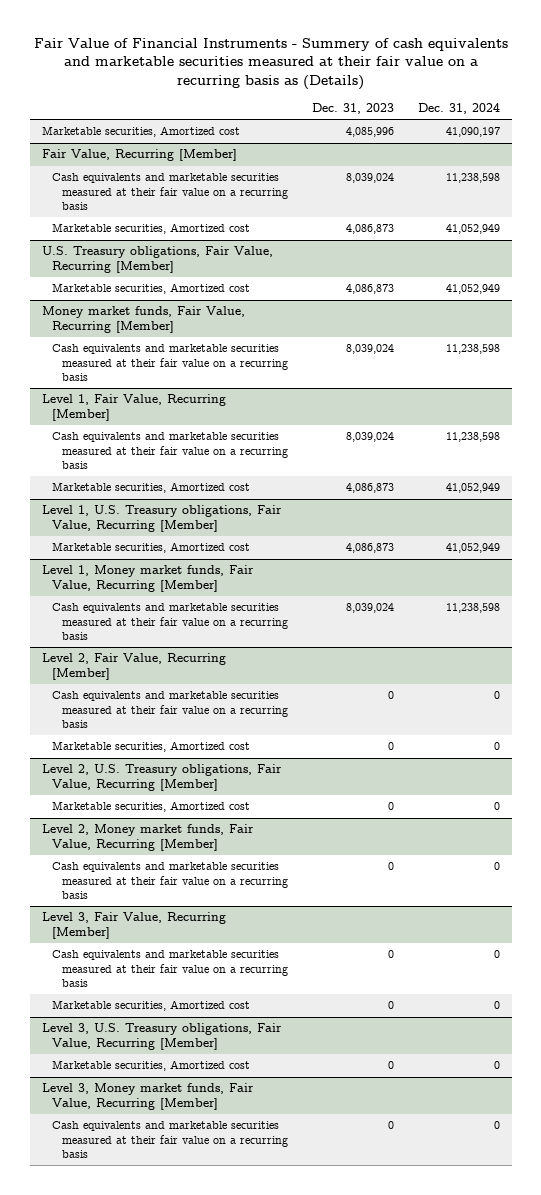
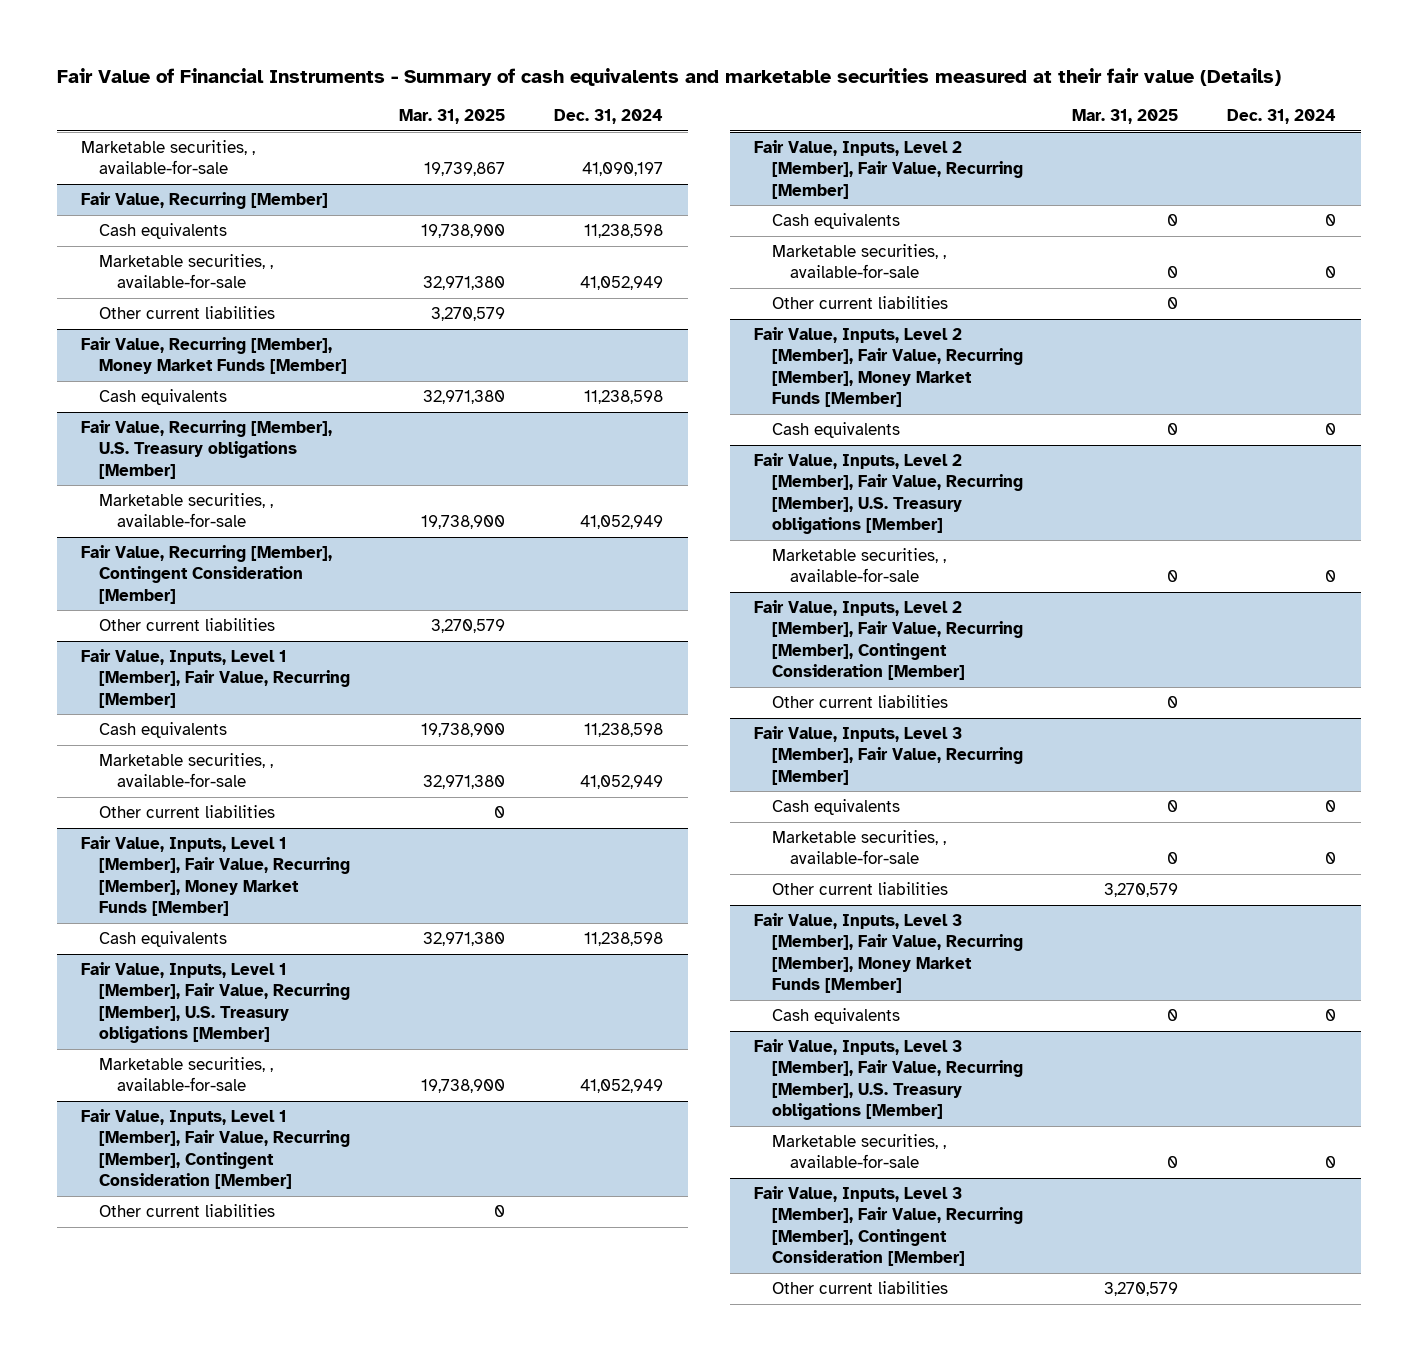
- Fair Value of Financial Instruments - Summery of cash equivalents and marketable securities measured at their fair value on a recurring basis as (Details)
+ Fair Value of Financial Instruments - Summary of cash equivalents and marketable securities measured at their fair value (Details)
- | Dec. 31, 2023 | Dec. 31, 2024
+ | Mar. 31, 2025 | Dec. 31, 2024
- Marketable securities, Amortized cost | 4,085,996 | 41,090,197
+ Marketable securities, , available-for-sale | 19,739,867 | 41,090,197
@ Fair Value, Recurring [Member]
- Cash equivalents and marketable securities measured at their fair value on a recurring basis | 8,039,024 | 11,238,598
- Marketable securities, Amortized cost | 4,086,873 | 41,052,949
- U.S. Treasury obligations, Fair Value, Recurring [Member]
- Marketable securities, Amortized cost | 4,086,873 | 41,052,949
- Money market funds, Fair Value, Recurring [Member]
- Cash equivalents and marketable securities measured at their fair value on a recurring basis | 8,039,024 | 11,238,598
- Level 1, Fair Value, Recurring [Member]
- Cash equivalents and marketable securities measured at their fair value on a recurring basis | 8,039,024 | 11,238,598
- Marketable securities, Amortized cost | 4,086,873 | 41,052,949
- Level 1, U.S. Treasury obligations, Fair Value, Recurring [Member]
- Marketable securities, Amortized cost | 4,086,873 | 41,052,949
- Level 1, Money market funds, Fair Value, Recurring [Member]
- Cash equivalents and marketable securities measured at their fair value on a recurring basis | 8,039,024 | 11,238,598
- Level 2, Fair Value, Recurring [Member]
- Cash equivalents and marketable securities measured at their fair value on a recurring basis | 0 | 0
- Marketable securities, Amortized cost | 0 | 0
- Level 2, U.S. Treasury obligations, Fair Value, Recurring [Member]
- Marketable securities, Amortized cost | 0 | 0
- Level 2, Money market funds, Fair Value, Recurring [Member]
- Cash equivalents and marketable securities measured at their fair value on a recurring basis | 0 | 0
- Level 3, Fair Value, Recurring [Member]
- Cash equivalents and marketable securities measured at their fair value on a recurring basis | 0 | 0
- Marketable securities, Amortized cost | 0 | 0
- Level 3, U.S. Treasury obligations, Fair Value, Recurring [Member]
- Marketable securities, Amortized cost | 0 | 0
- Level 3, Money market funds, Fair Value, Recurring [Member]
- Cash equivalents and marketable securities measured at their fair value on a recurring basis | 0 | 0
@ Fair Value, Recurring [Member]
+ Cash equivalents | 19,738,900 | 11,238,598
+ Marketable securities, , available-for-sale | 32,971,380 | 41,052,949
+ Other current liabilities | 3,270,579 |
+ Fair Value, Recurring [Member], Money Market Funds [Member]
+ Cash equivalents | 32,971,380 | 11,238,598
+ Fair Value, Recurring [Member], U.S. Treasury obligations [Member]
+ Marketable securities, , available-for-sale | 19,738,900 | 41,052,949
+ Fair Value, Recurring [Member], Contingent Consideration [Member]
+ Other current liabilities | 3,270,579 |
+ Fair Value, Inputs, Level 1 [Member], Fair Value, Recurring [Member]
+ Cash equivalents | 19,738,900 | 11,238,598
+ Marketable securities, , available-for-sale | 32,971,380 | 41,052,949
+ Other current liabilities | 0 |
+ Fair Value, Inputs, Level 1 [Member], Fair Value, Recurring [Member], Money Market Funds [Member]
+ Cash equivalents | 32,971,380 | 11,238,598
+ Fair Value, Inputs, Level 1 [Member], Fair Value, Recurring [Member], U.S. Treasury obligations [Member]
+ Marketable securities, , available-for-sale | 19,738,900 | 41,052,949
+ Fair Value, Inputs, Level 1 [Member], Fair Value, Recurring [Member], Contingent Consideration [Member]
+ Other current liabilities | 0 |
+ Fair Value, Inputs, Level 2 [Member], Fair Value, Recurring [Member]
+ Cash equivalents | 0 | 0
+ Marketable securities, , available-for-sale | 0 | 0
+ Other current liabilities | 0 |
+ Fair Value, Inputs, Level 2 [Member], Fair Value, Recurring [Member], Money Market Funds [Member]
+ Cash equivalents | 0 | 0
+ Fair Value, Inputs, Level 2 [Member], Fair Value, Recurring [Member], U.S. Treasury obligations [Member]
+ Marketable securities, , available-for-sale | 0 | 0
+ Fair Value, Inputs, Level 2 [Member], Fair Value, Recurring [Member], Contingent Consideration [Member]
+ Other current liabilities | 0 |
+ Fair Value, Inputs, Level 3 [Member], Fair Value, Recurring [Member]
+ Cash equivalents | 0 | 0
+ Marketable securities, , available-for-sale | 0 | 0
+ Other current liabilities | 3,270,579 |
+ Fair Value, Inputs, Level 3 [Member], Fair Value, Recurring [Member], Money Market Funds [Member]
+ Cash equivalents | 0 | 0
+ Fair Value, Inputs, Level 3 [Member], Fair Value, Recurring [Member], U.S. Treasury obligations [Member]
+ Marketable securities, , available-for-sale | 0 | 0
+ Fair Value, Inputs, Level 3 [Member], Fair Value, Recurring [Member], Contingent Consideration [Member]
+ Other current liabilities | 3,270,579 |

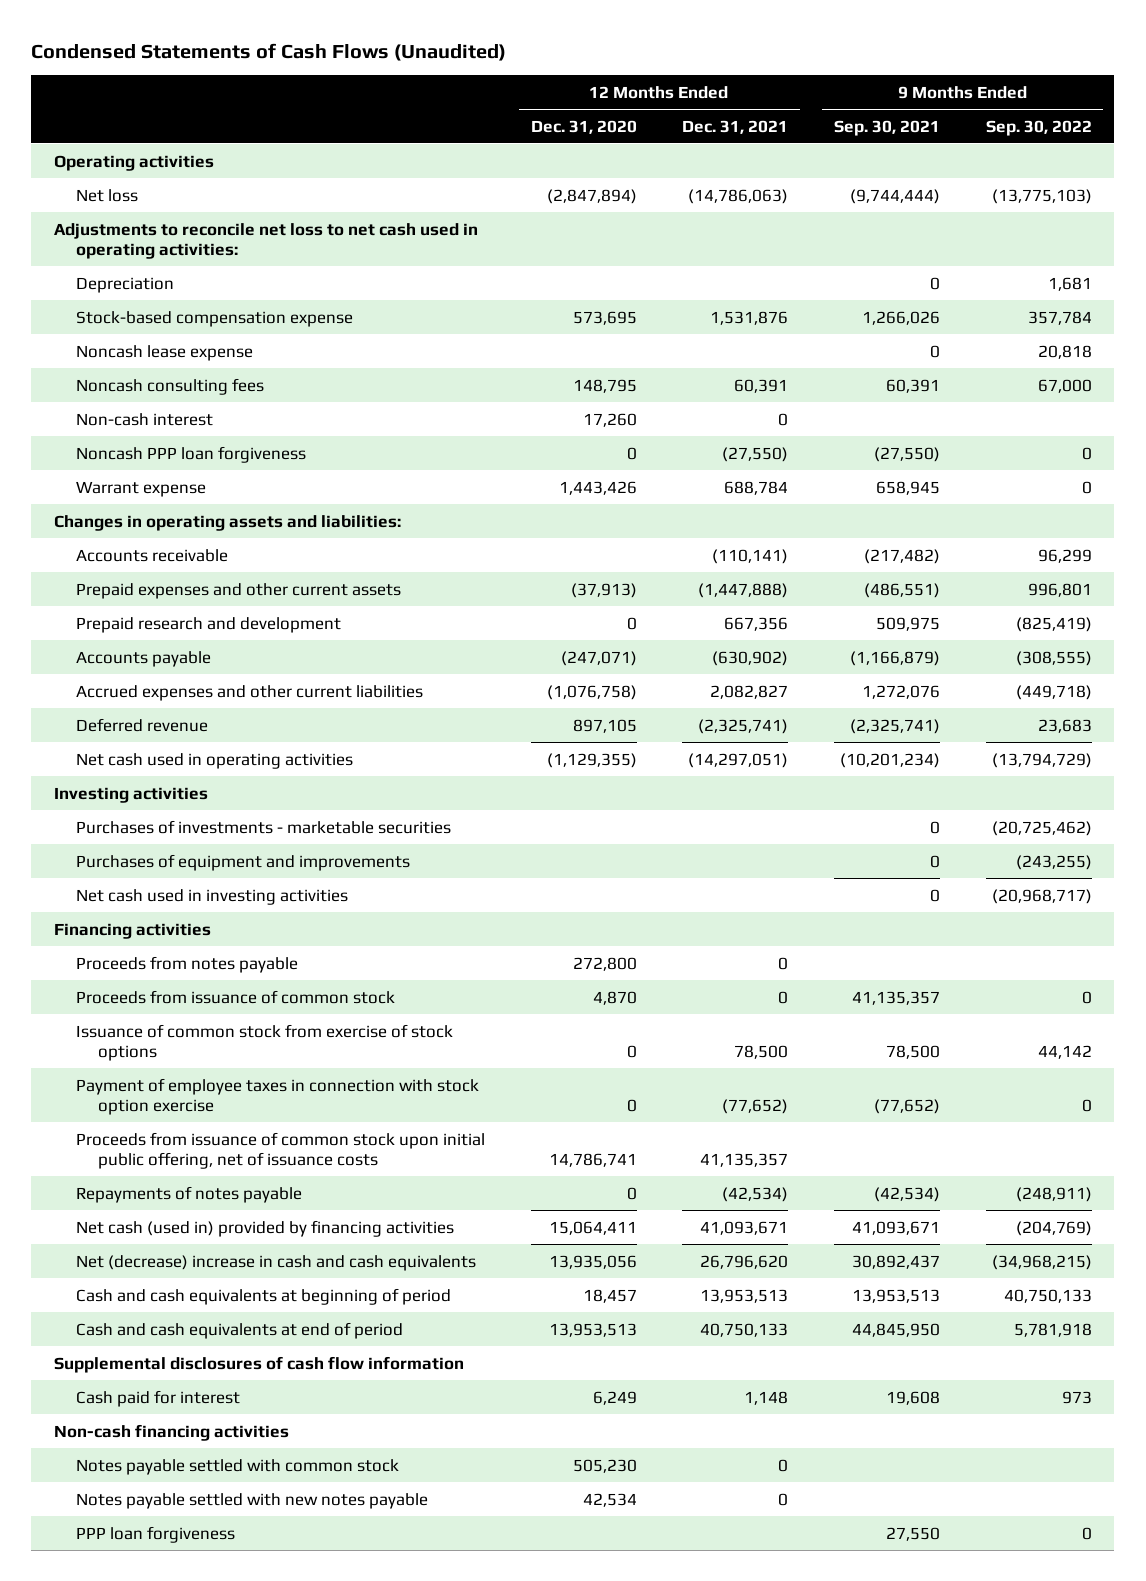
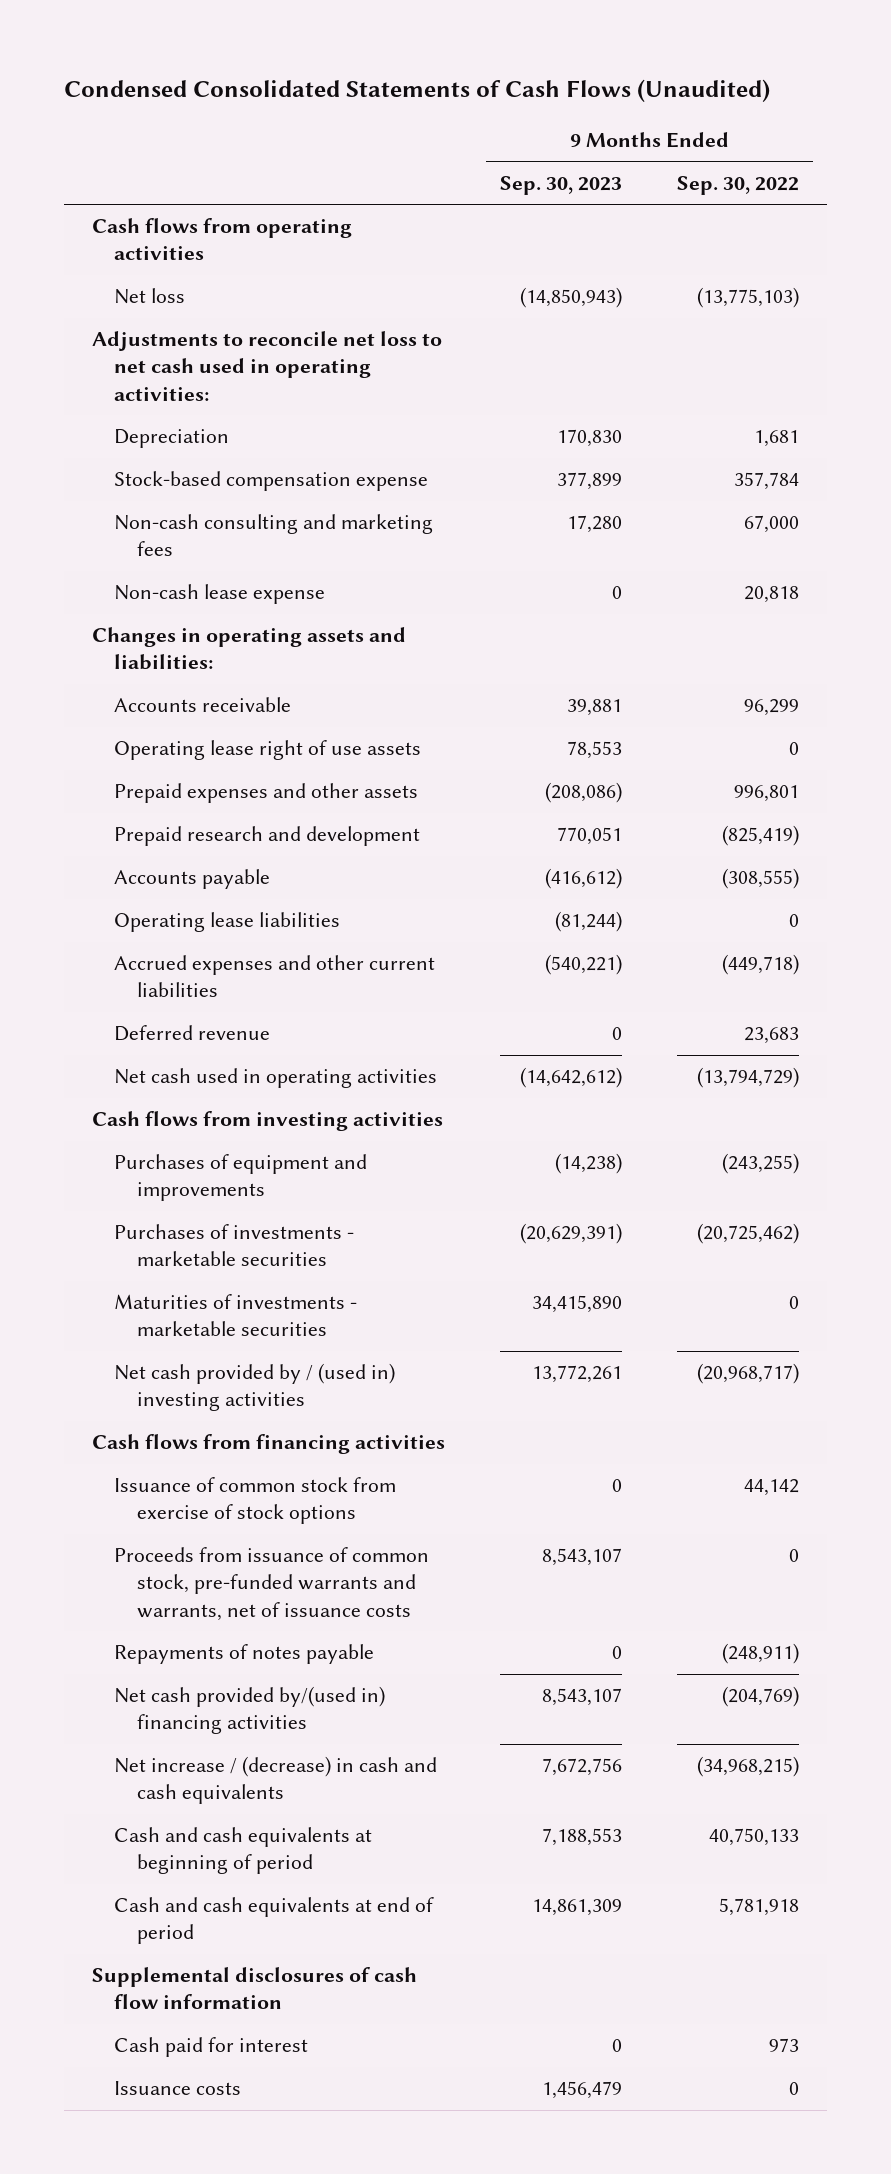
- Condensed Statements of Cash Flows (Unaudited)
+ Condensed Consolidated Statements of Cash Flows (Unaudited)
- | 12 Months Ended Dec. 31, 2020 | 12 Months Ended Dec. 31, 2021 | 9 Months Ended Sep. 30, 2021 | 9 Months Ended Sep. 30, 2022
+ | 9 Months Ended Sep. 30, 2023 | 9 Months Ended Sep. 30, 2022
- Operating activities
+ Cash flows from operating activities
- Noncash lease expense | | | 0 | 20,818
- Noncash consulting fees | 148,795 | 60,391 | 60,391 | 67,000
- Non-cash interest | 17,260 | 0 | |
- Noncash PPP loan forgiveness | 0 | (27,550) | (27,550) | 0
- Warrant expense | 1,443,426 | 688,784 | 658,945 | 0
+ Non-cash consulting and marketing fees | 17,280 | 67,000
+ Non-cash lease expense | 0 | 20,818
- Prepaid expenses and other current assets | (37,913) | (1,447,888) | (486,551) | 996,801
+ Operating lease right of use assets | 78,553 | 0
+ Prepaid expenses and other assets | (208,086) | 996,801
+ Operating lease liabilities | (81,244) | 0
- Investing activities
+ Cash flows from investing activities
- Net cash used in investing activities | | | 0 | (20,968,717)
- Financing activities
- Proceeds from notes payable | 272,800 | 0 | |
- Proceeds from issuance of common stock | 4,870 | 0 | 41,135,357 | 0
moved down: Purchases of investments - marketable securities | (20,629,391) | (20,725,462)
+ Maturities of investments - marketable securities | 34,415,890 | 0
+ Net cash provided by / (used in) investing activities | 13,772,261 | (20,968,717)
+ Cash flows from financing activities
- Payment of employee taxes in connection with stock option exercise | 0 | (77,652) | (77,652) | 0
- Proceeds from issuance of common stock upon initial public offering, net of issuance costs | 14,786,741 | 41,135,357 | |
+ Proceeds from issuance of common stock, pre-funded warrants and warrants, net of issuance costs | 8,543,107 | 0
- Net cash (used in) provided by financing activities | 15,064,411 | 41,093,671 | 41,093,671 | (204,769)
- Net (decrease) increase in cash and cash equivalents | 13,935,056 | 26,796,620 | 30,892,437 | (34,968,215)
+ Net cash provided by/(used in) financing activities | 8,543,107 | (204,769)
+ Net increase / (decrease) in cash and cash equivalents | 7,672,756 | (34,968,215)
- Non-cash financing activities
- Notes payable settled with common stock | 505,230 | 0 | |
- Notes payable settled with new notes payable | 42,534 | 0 | |
- PPP loan forgiveness | | | 27,550 | 0
+ Issuance costs | 1,456,479 | 0

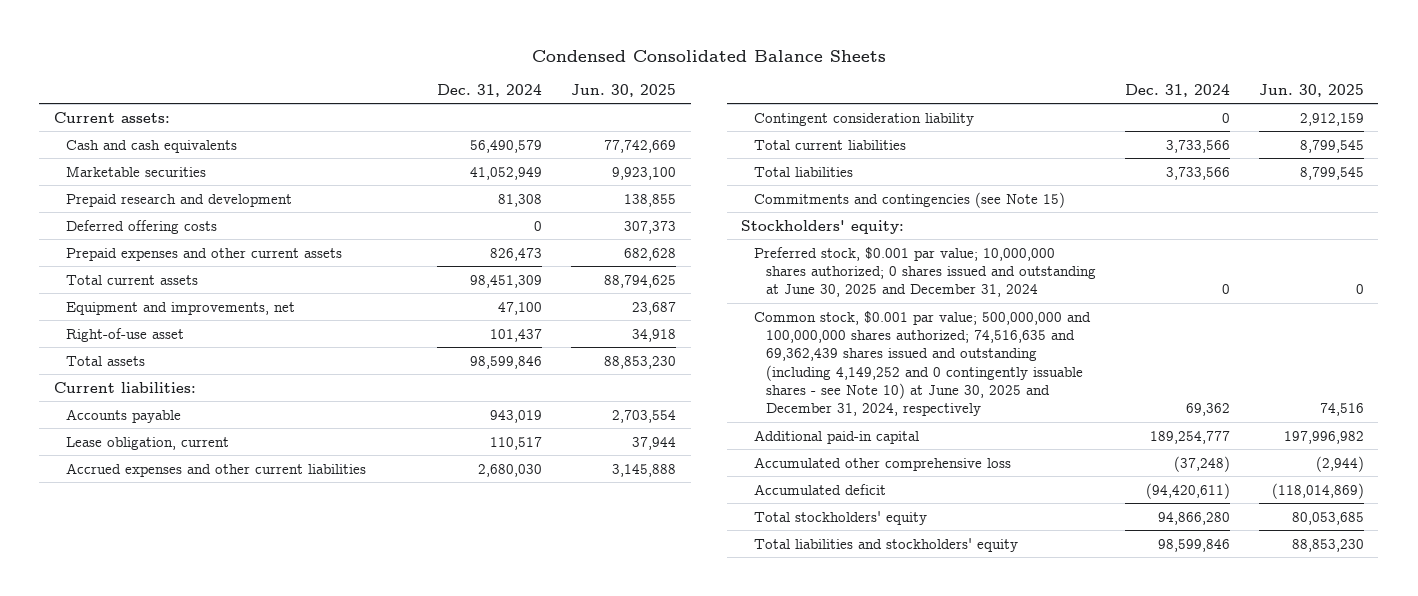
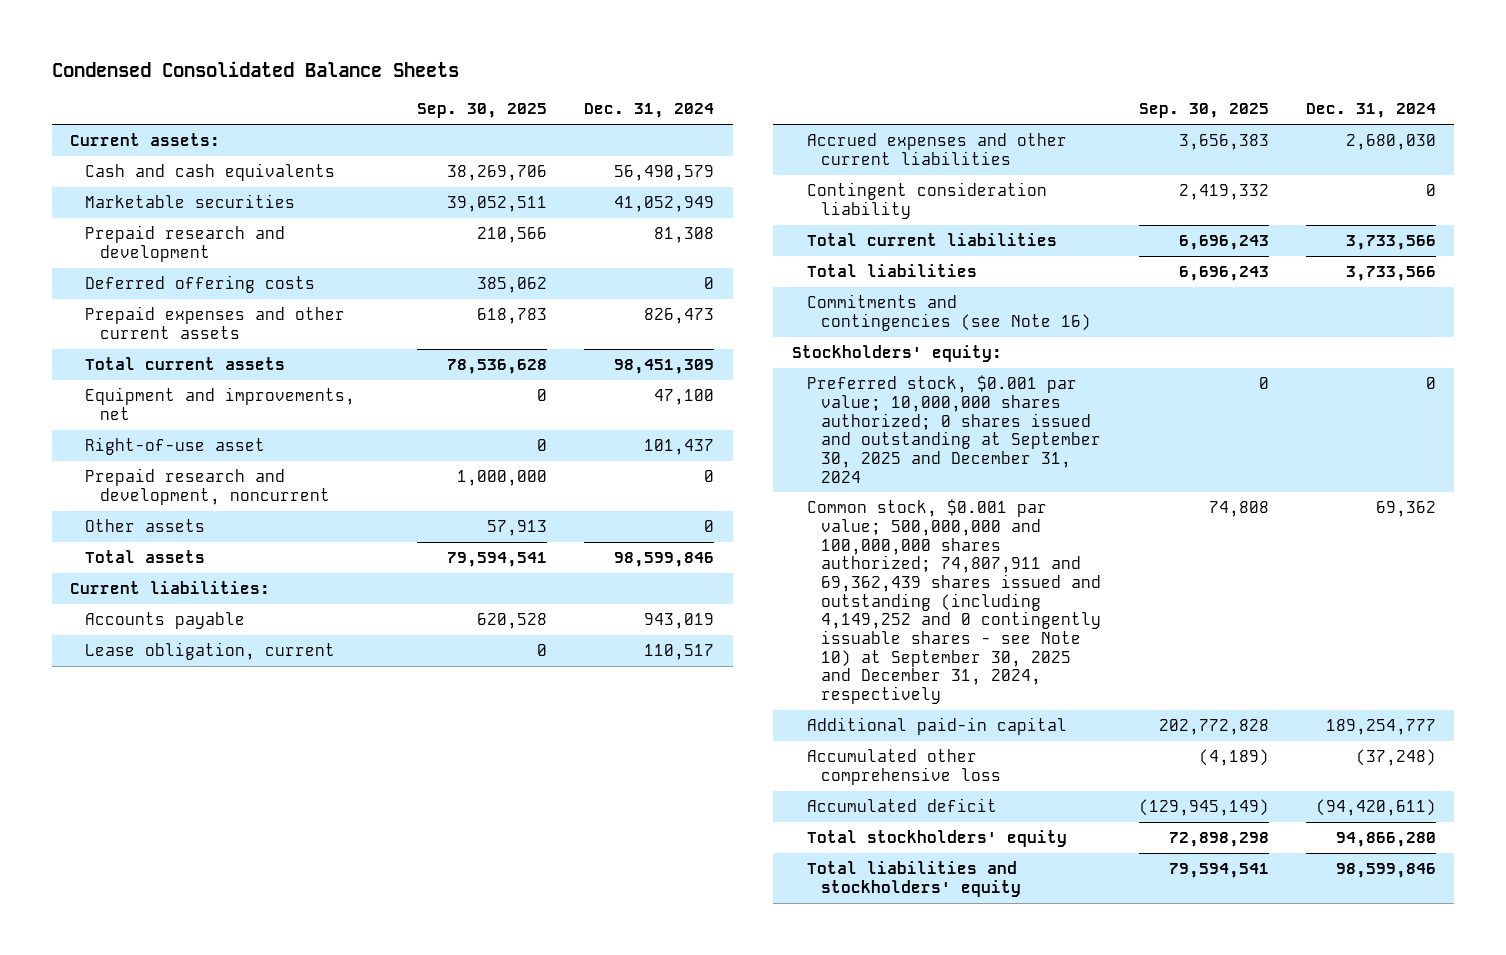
- | Dec. 31, 2024 | Jun. 30, 2025
+ | Sep. 30, 2025 | Dec. 31, 2024
+ Prepaid research and development, noncurrent | 1,000,000 | 0
+ Other assets | 57,913 | 0
- Commitments and contingencies (see Note 15)
+ Commitments and contingencies (see Note 16)
- Preferred stock, $0.001 par value; 10,000,000 shares authorized; 0 shares issued and outstanding at June 30, 2025 and December 31, 2024 | 0 | 0
- Common stock, $0.001 par value; 500,000,000 and 100,000,000 shares authorized; 74,516,635 and 69,362,439 shares issued and outstanding (including 4,149,252 and 0 contingently issuable shares - see Note 10) at June 30, 2025 and December 31, 2024, respectively | 69,362 | 74,516
+ Preferred stock, $0.001 par value; 10,000,000 shares authorized; 0 shares issued and outstanding at September 30, 2025 and December 31, 2024 | 0 | 0
+ Common stock, $0.001 par value; 500,000,000 and 100,000,000 shares authorized; 74,807,911 and 69,362,439 shares issued and outstanding (including 4,149,252 and 0 contingently issuable shares - see Note 10) at September 30, 2025 and December 31, 2024, respectively | 74,808 | 69,362

